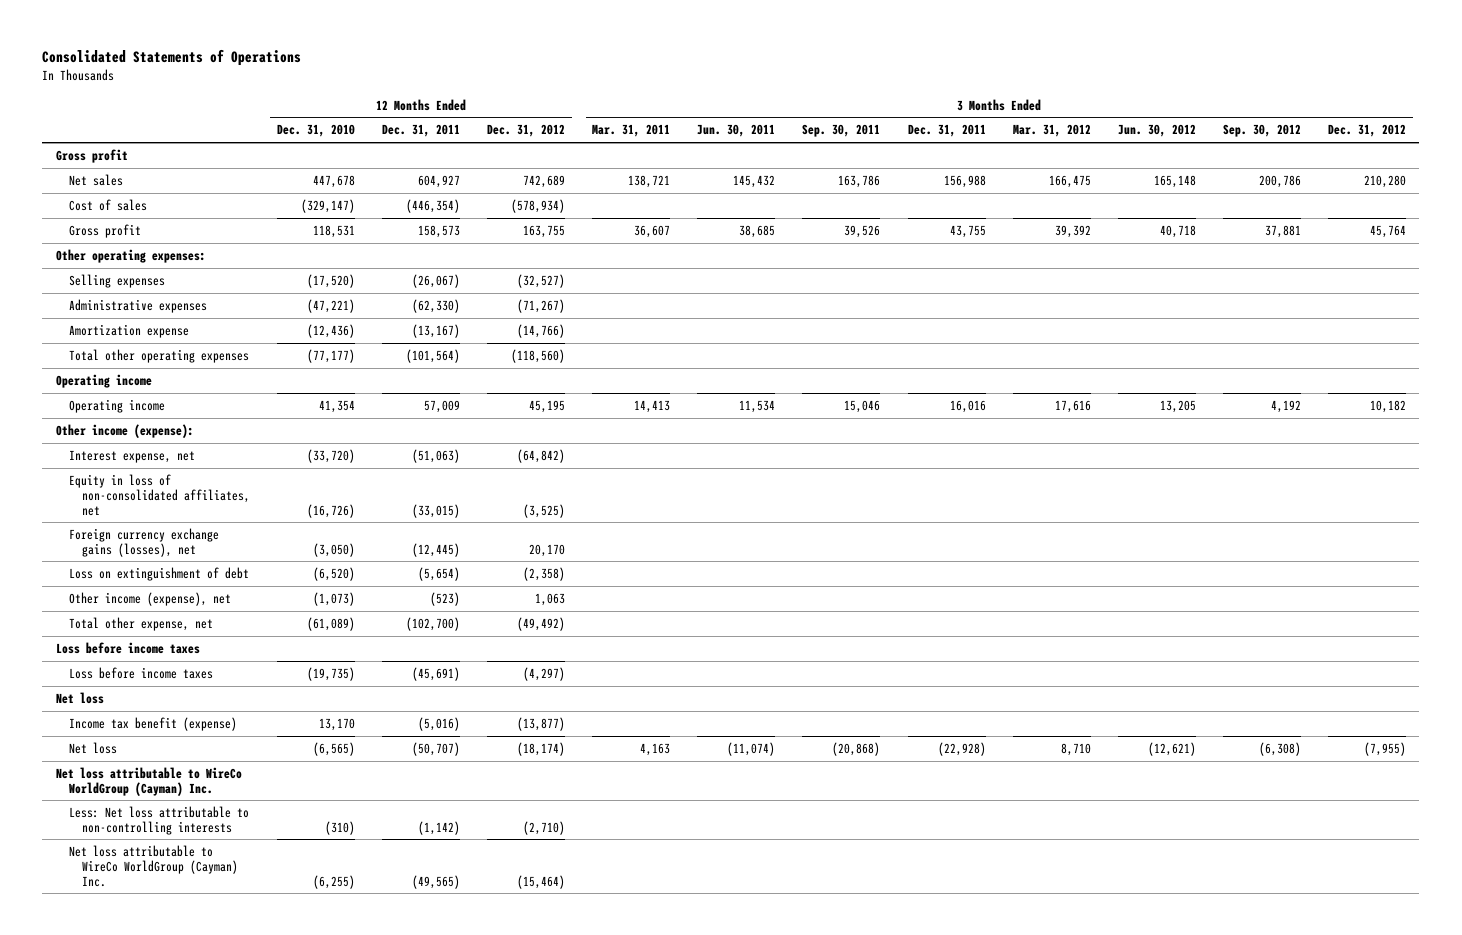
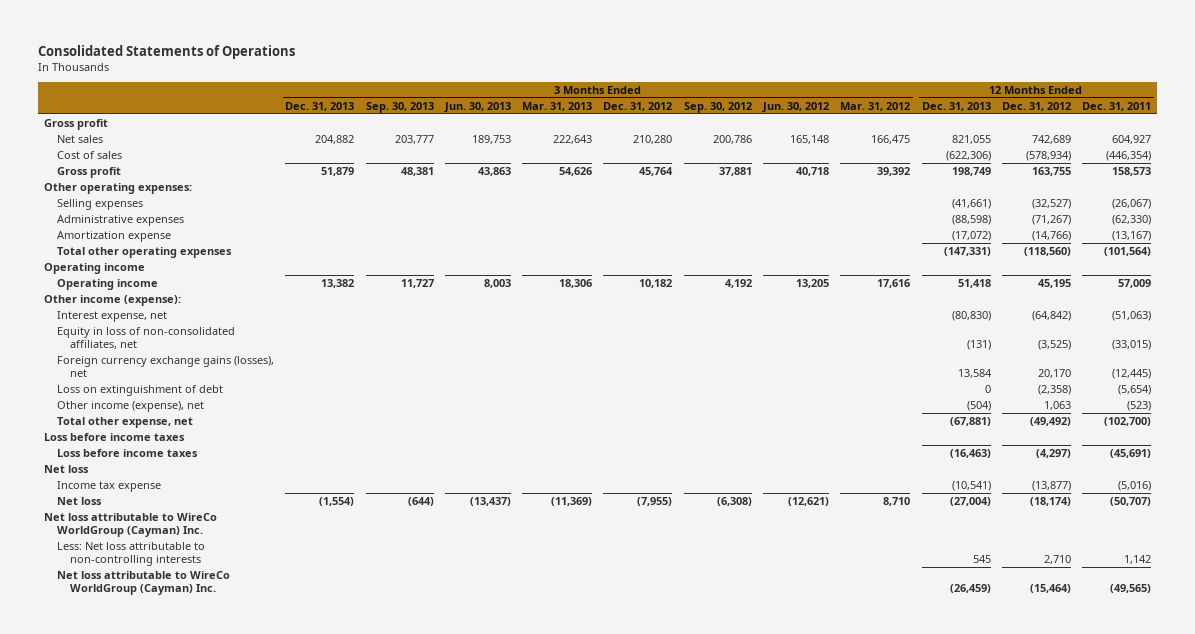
- | 12 Months Ended Dec. 31, 2010 | 12 Months Ended Dec. 31, 2011 | 12 Months Ended Dec. 31, 2012 | 3 Months Ended Mar. 31, 2011 | 3 Months Ended Jun. 30, 2011 | 3 Months Ended Sep. 30, 2011 | 3 Months Ended Dec. 31, 2011 | 3 Months Ended Mar. 31, 2012 | 3 Months Ended Jun. 30, 2012 | 3 Months Ended Sep. 30, 2012 | 3 Months Ended Dec. 31, 2012
+ | 3 Months Ended Dec. 31, 2013 | 3 Months Ended Sep. 30, 2013 | 3 Months Ended Jun. 30, 2013 | 3 Months Ended Mar. 31, 2013 | 3 Months Ended Dec. 31, 2012 | 3 Months Ended Sep. 30, 2012 | 3 Months Ended Jun. 30, 2012 | 3 Months Ended Mar. 31, 2012 | 12 Months Ended Dec. 31, 2013 | 12 Months Ended Dec. 31, 2012 | 12 Months Ended Dec. 31, 2011
- Income tax benefit (expense) | 13,170 | (5,016) | (13,877) | | | | | | | |
+ Income tax expense | | | | | | | | | (10,541) | (13,877) | (5,016)
- Less: Net loss attributable to non-controlling interests | (310) | (1,142) | (2,710) | | | | | | | |
+ Less: Net loss attributable to non-controlling interests | | | | | | | | | 545 | 2,710 | 1,142

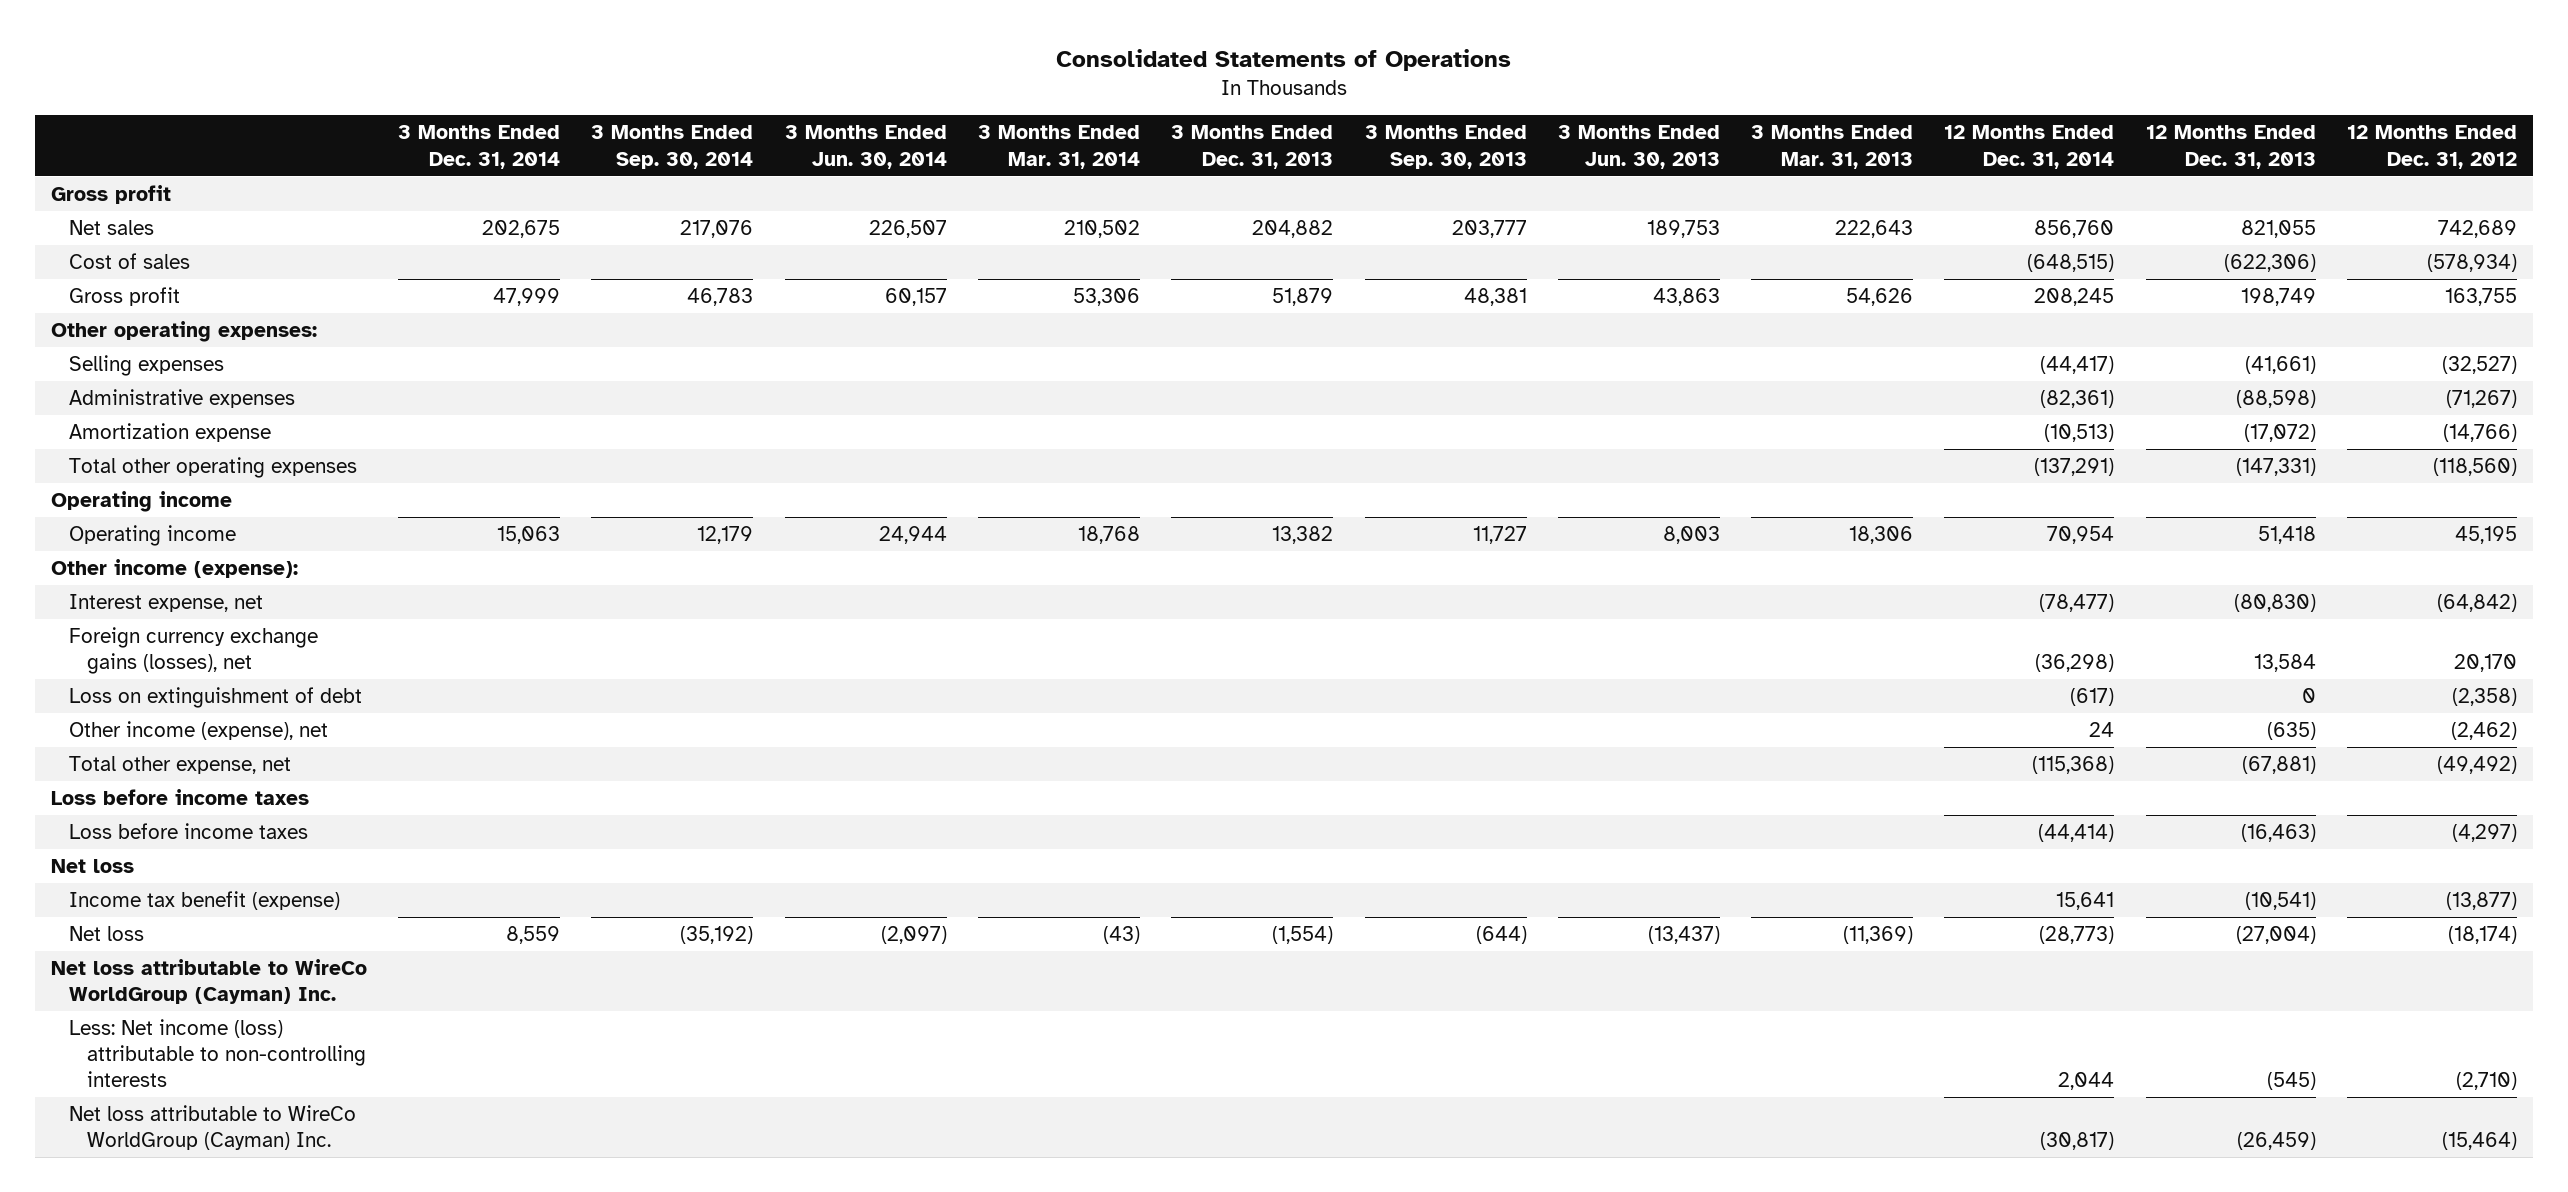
- | 3 Months Ended Dec. 31, 2013 | 3 Months Ended Sep. 30, 2013 | 3 Months Ended Jun. 30, 2013 | 3 Months Ended Mar. 31, 2013 | 3 Months Ended Dec. 31, 2012 | 3 Months Ended Sep. 30, 2012 | 3 Months Ended Jun. 30, 2012 | 3 Months Ended Mar. 31, 2012 | 12 Months Ended Dec. 31, 2013 | 12 Months Ended Dec. 31, 2012 | 12 Months Ended Dec. 31, 2011
+ | 3 Months Ended Dec. 31, 2014 | 3 Months Ended Sep. 30, 2014 | 3 Months Ended Jun. 30, 2014 | 3 Months Ended Mar. 31, 2014 | 3 Months Ended Dec. 31, 2013 | 3 Months Ended Sep. 30, 2013 | 3 Months Ended Jun. 30, 2013 | 3 Months Ended Mar. 31, 2013 | 12 Months Ended Dec. 31, 2014 | 12 Months Ended Dec. 31, 2013 | 12 Months Ended Dec. 31, 2012
- Equity in loss of non-consolidated affiliates, net | | | | | | | | | (131) | (3,525) | (33,015)
- Other income (expense), net | | | | | | | | | (504) | 1,063 | (523)
+ Other income (expense), net | | | | | | | | | 24 | (635) | (2,462)
- Income tax expense | | | | | | | | | (10,541) | (13,877) | (5,016)
+ Income tax benefit (expense) | | | | | | | | | 15,641 | (10,541) | (13,877)
- Less: Net loss attributable to non-controlling interests | | | | | | | | | 545 | 2,710 | 1,142
+ Less: Net income (loss) attributable to non-controlling interests | | | | | | | | | 2,044 | (545) | (2,710)

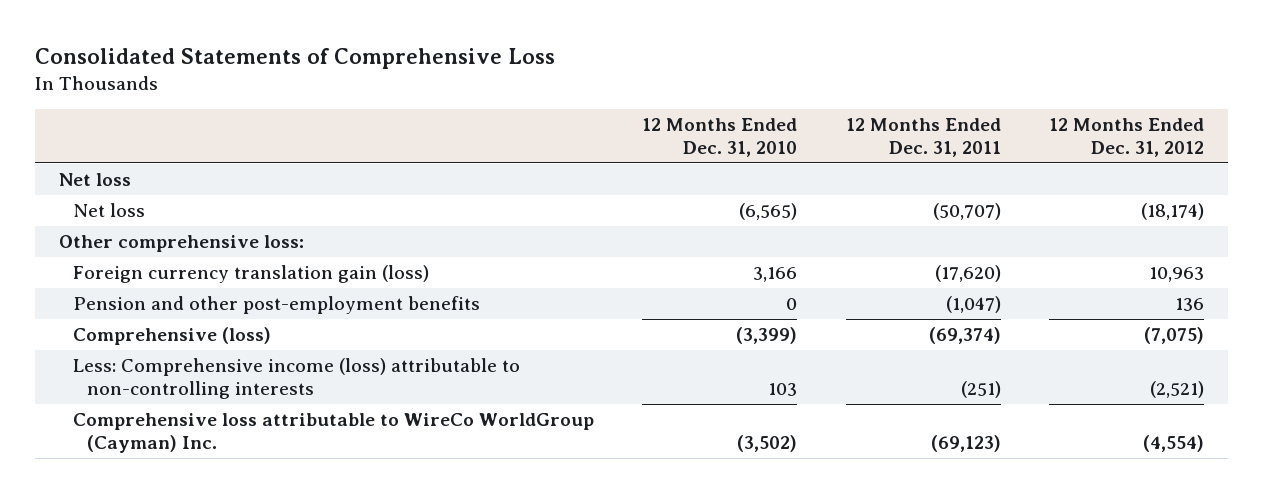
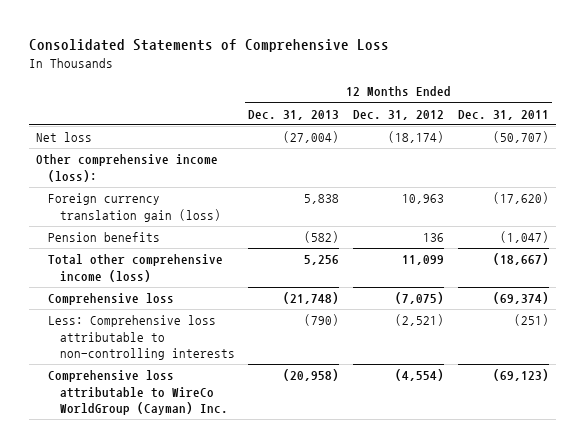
- | 12 Months Ended Dec. 31, 2010 | 12 Months Ended Dec. 31, 2011 | 12 Months Ended Dec. 31, 2012
+ | 12 Months Ended Dec. 31, 2013 | 12 Months Ended Dec. 31, 2012 | 12 Months Ended Dec. 31, 2011
- Net loss
- Other comprehensive loss:
+ Other comprehensive income (loss):
- Pension and other post-employment benefits | 0 | (1,047) | 136
- Comprehensive (loss) | (3,399) | (69,374) | (7,075)
- Less: Comprehensive income (loss) attributable to non-controlling interests | 103 | (251) | (2,521)
+ Pension benefits | (582) | 136 | (1,047)
+ Total other comprehensive income (loss) | 5,256 | 11,099 | (18,667)
+ Comprehensive loss | (21,748) | (7,075) | (69,374)
+ Less: Comprehensive loss attributable to non-controlling interests | (790) | (2,521) | (251)

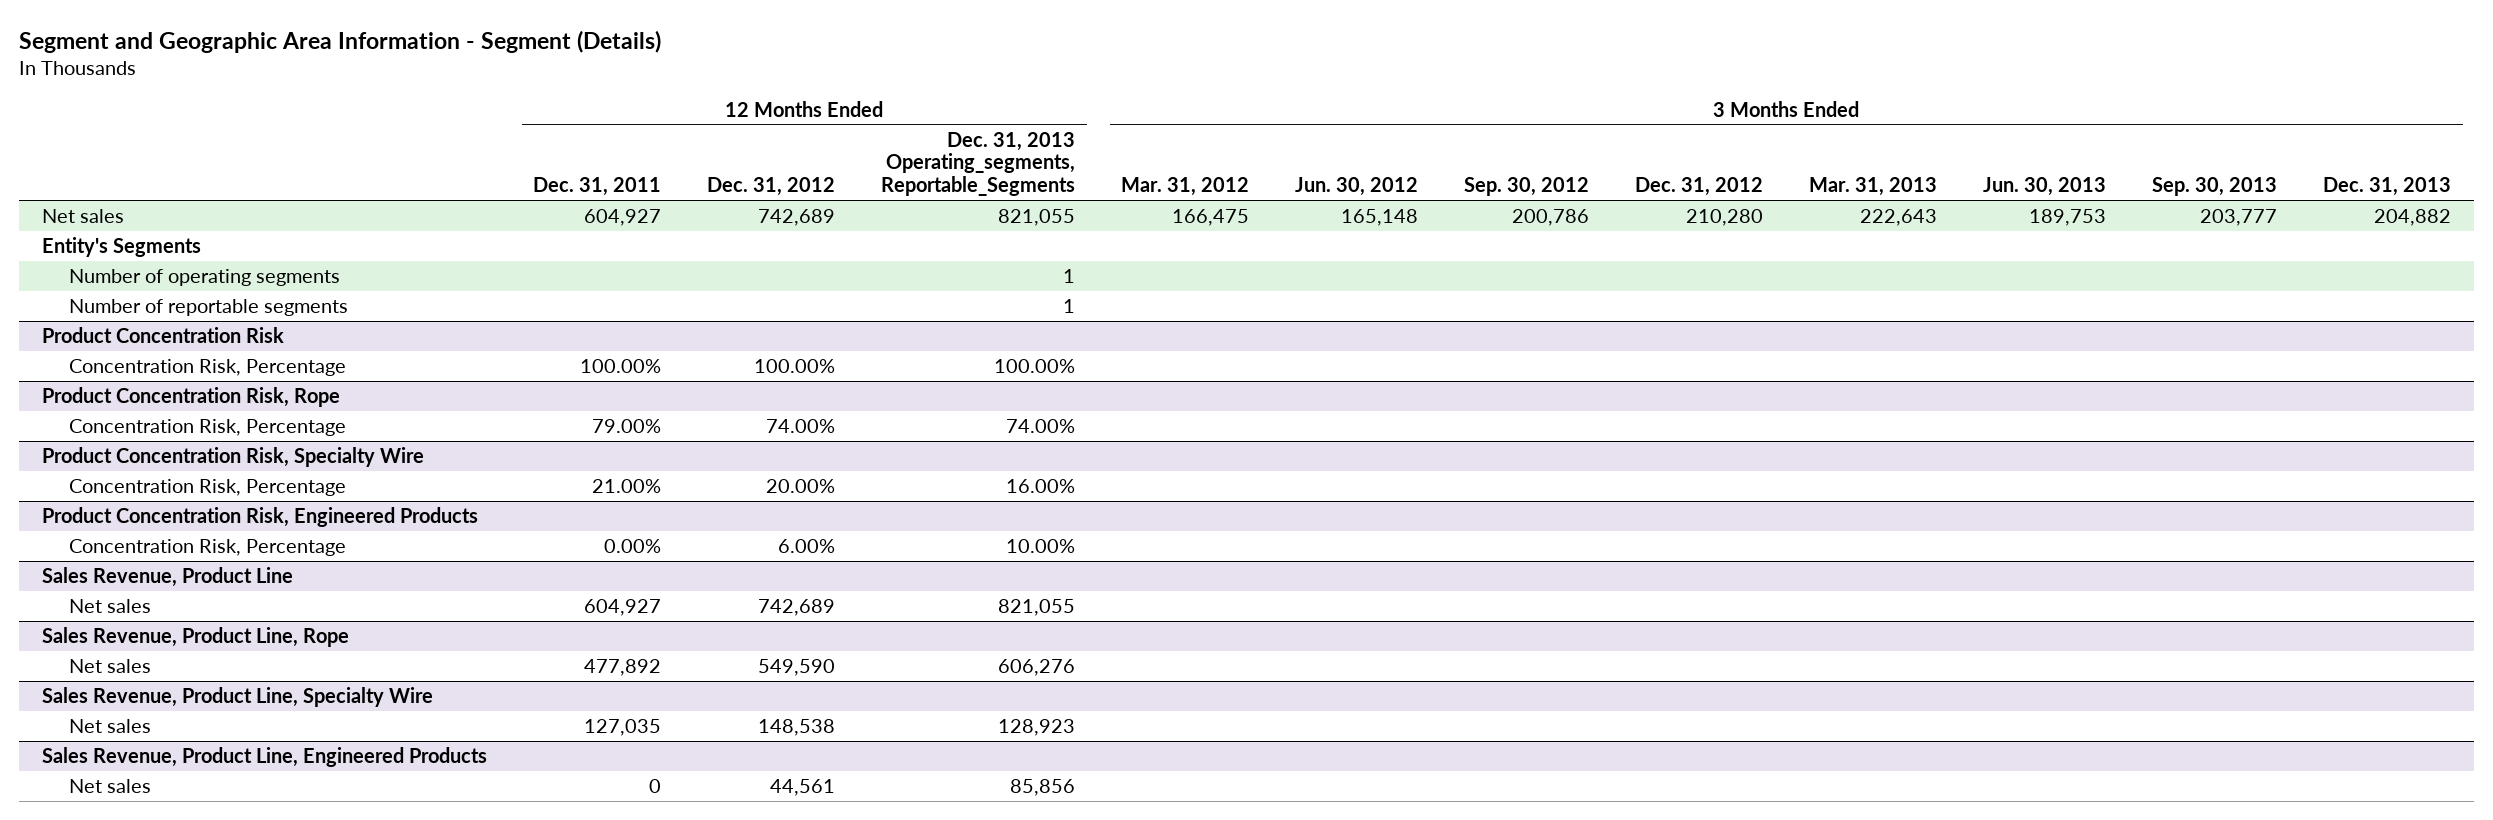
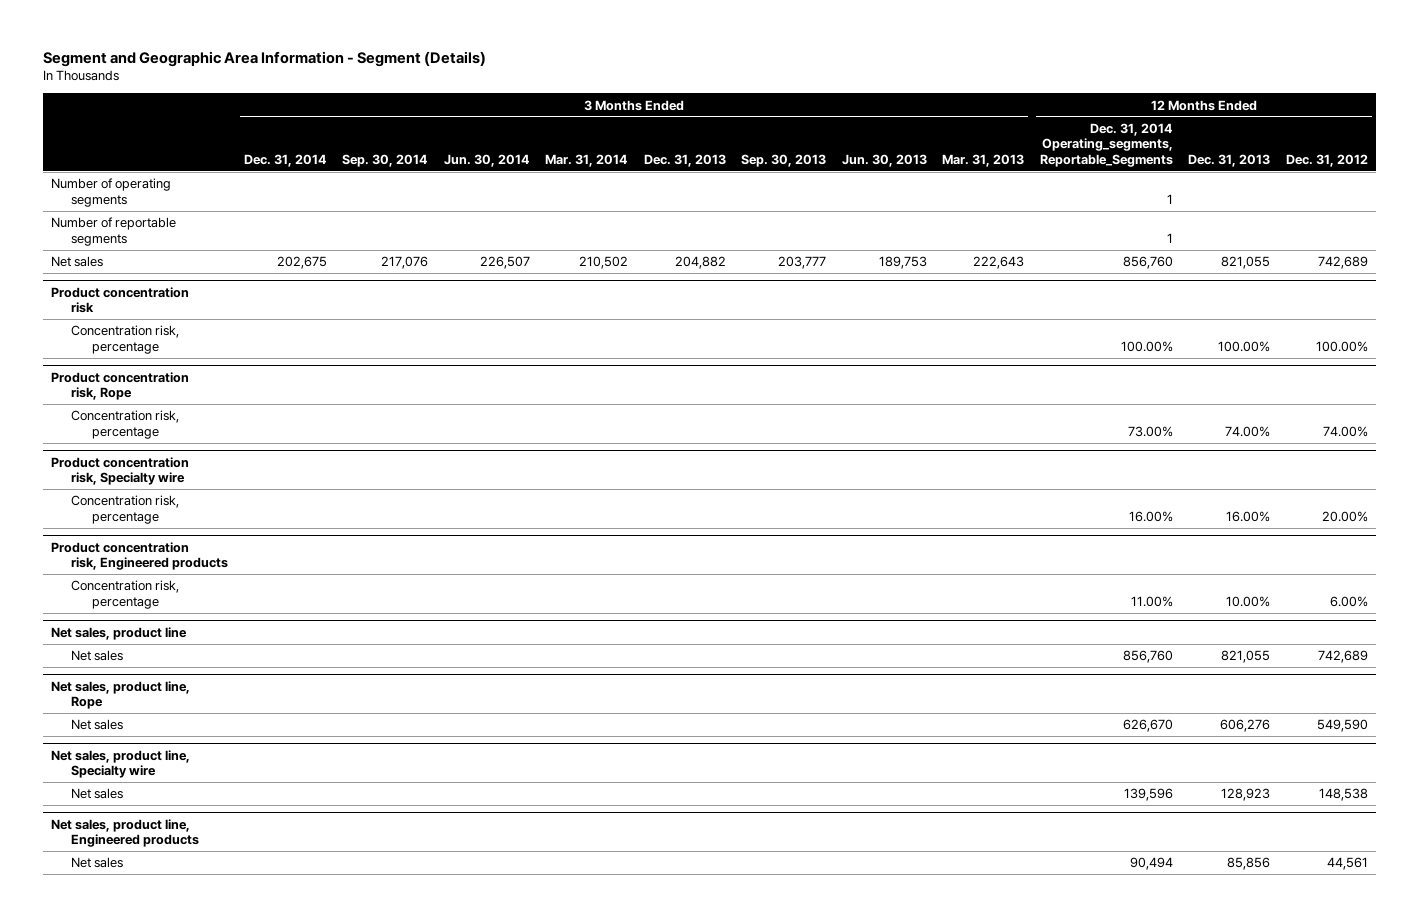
- | 12 Months Ended Dec. 31, 2011 | 12 Months Ended Dec. 31, 2012 | 12 Months Ended Dec. 31, 2013 Operating_segments, Reportable_Segments | 3 Months Ended Mar. 31, 2012 | 3 Months Ended Jun. 30, 2012 | 3 Months Ended Sep. 30, 2012 | 3 Months Ended Dec. 31, 2012 | 3 Months Ended Mar. 31, 2013 | 3 Months Ended Jun. 30, 2013 | 3 Months Ended Sep. 30, 2013 | 3 Months Ended Dec. 31, 2013
+ | 3 Months Ended Dec. 31, 2014 | 3 Months Ended Sep. 30, 2014 | 3 Months Ended Jun. 30, 2014 | 3 Months Ended Mar. 31, 2014 | 3 Months Ended Dec. 31, 2013 | 3 Months Ended Sep. 30, 2013 | 3 Months Ended Jun. 30, 2013 | 3 Months Ended Mar. 31, 2013 | 12 Months Ended Dec. 31, 2014 Operating_segments, Reportable_Segments | 12 Months Ended Dec. 31, 2013 | 12 Months Ended Dec. 31, 2012
- Entity's Segments
- Product Concentration Risk
- Concentration Risk, Percentage | 100.00% | 100.00% | 100.00% | | | | | | | |
- Product Concentration Risk, Rope
- Concentration Risk, Percentage | 79.00% | 74.00% | 74.00% | | | | | | | |
- Product Concentration Risk, Specialty Wire
- Concentration Risk, Percentage | 21.00% | 20.00% | 16.00% | | | | | | | |
- Product Concentration Risk, Engineered Products
- Concentration Risk, Percentage | 0.00% | 6.00% | 10.00% | | | | | | | |
- Sales Revenue, Product Line
moved down: Net sales | 202,675 | 217,076 | 226,507 | 210,502 | 204,882 | 203,777 | 189,753 | 222,643 | 856,760 | 821,055 | 742,689
+ Product concentration risk
+ Concentration risk, percentage | | | | | | | | | 100.00% | 100.00% | 100.00%
+ Product concentration risk, Rope
+ Concentration risk, percentage | | | | | | | | | 73.00% | 74.00% | 74.00%
+ Product concentration risk, Specialty wire
+ Concentration risk, percentage | | | | | | | | | 16.00% | 16.00% | 20.00%
+ Product concentration risk, Engineered products
+ Concentration risk, percentage | | | | | | | | | 11.00% | 10.00% | 6.00%
+ Net sales, product line
- Sales Revenue, Product Line, Rope
+ Net sales, product line, Rope
- Sales Revenue, Product Line, Specialty Wire
+ Net sales, product line, Specialty wire
- Sales Revenue, Product Line, Engineered Products
+ Net sales, product line, Engineered products

